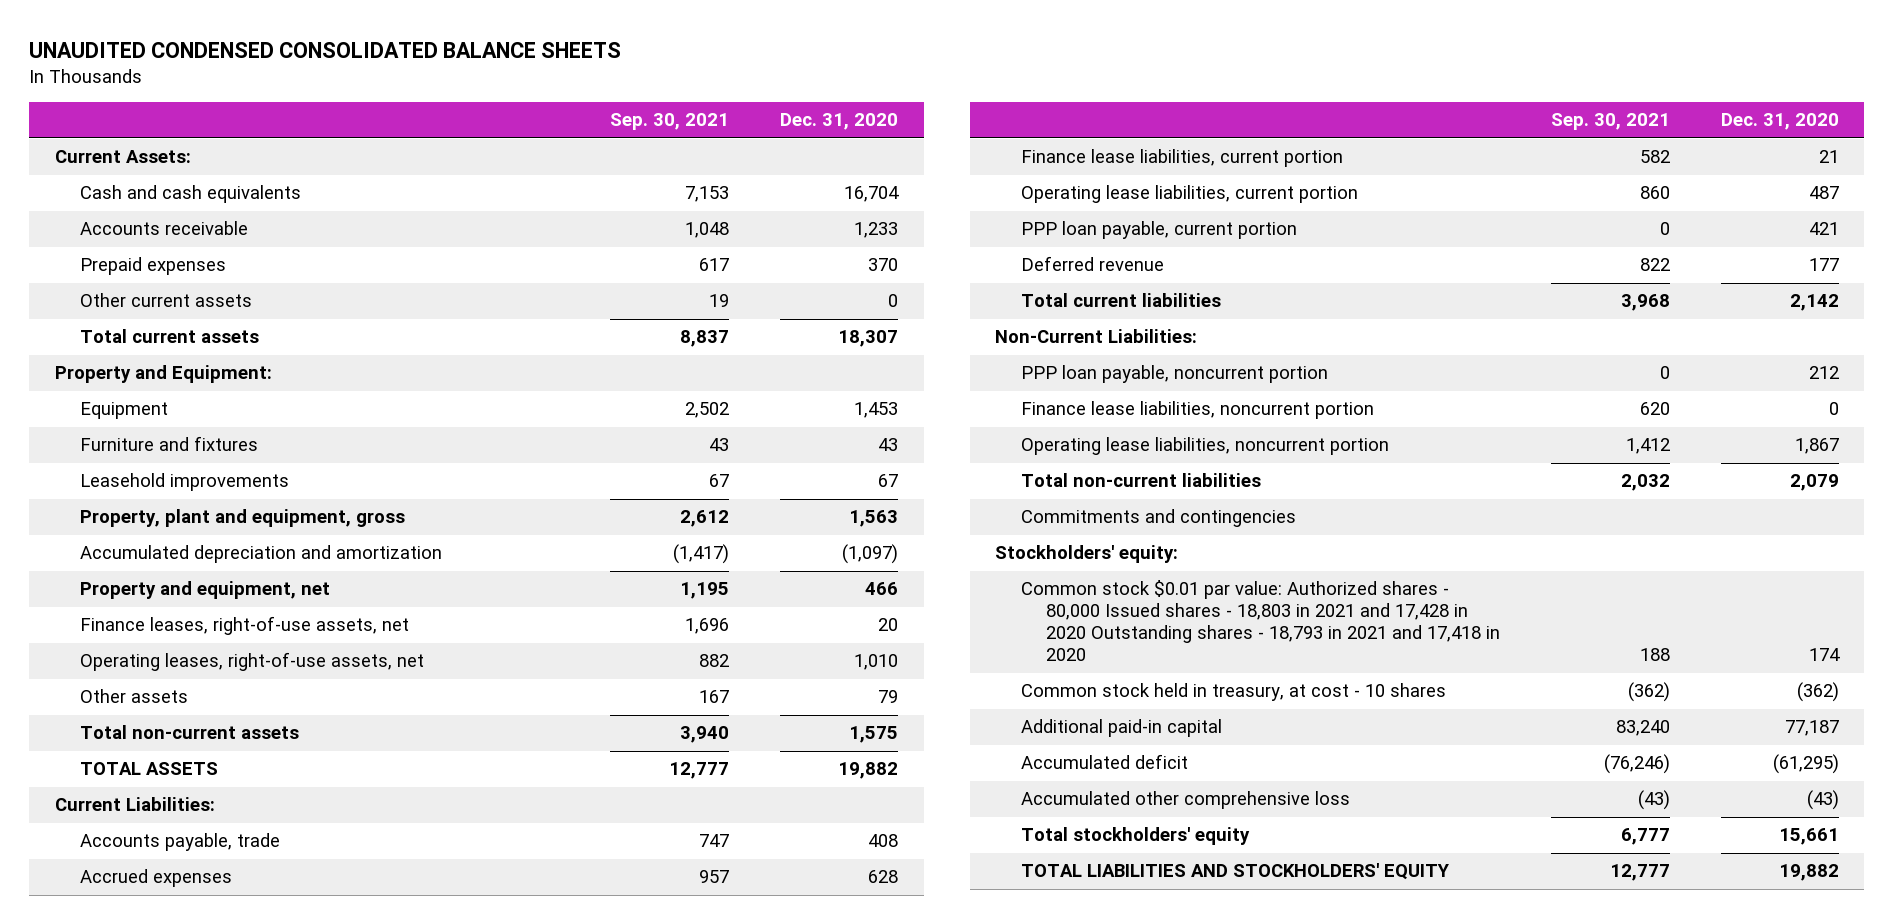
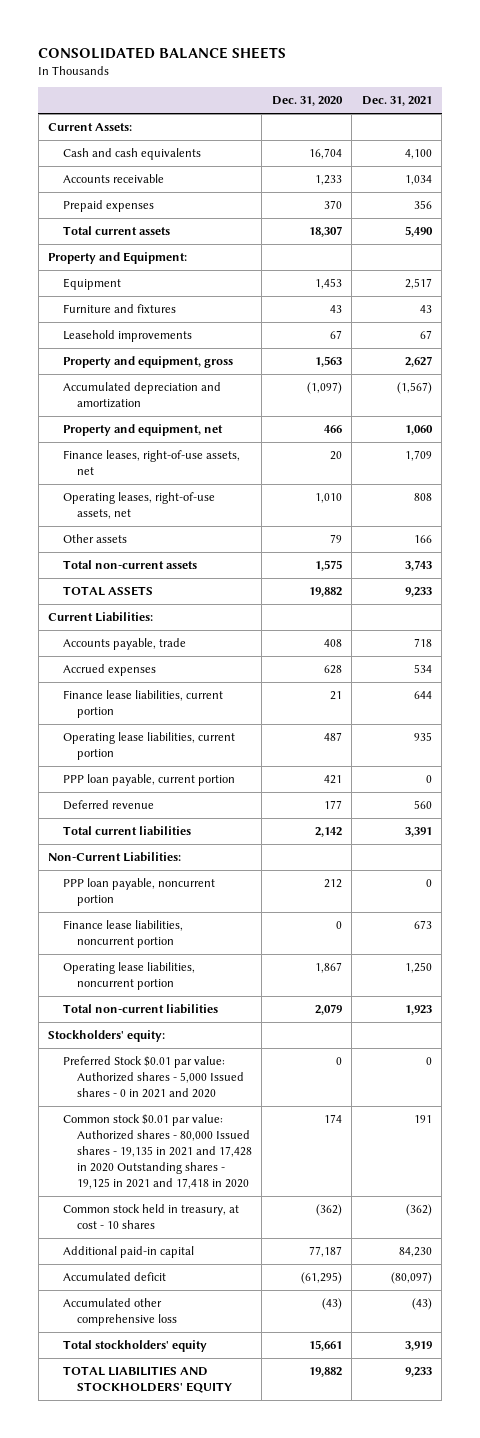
- UNAUDITED CONDENSED CONSOLIDATED BALANCE SHEETS
+ CONSOLIDATED BALANCE SHEETS
- | Sep. 30, 2021 | Dec. 31, 2020
+ | Dec. 31, 2020 | Dec. 31, 2021
- Other current assets | 19 | 0
- Property, plant and equipment, gross | 2,612 | 1,563
+ Property and equipment, gross | 1,563 | 2,627
- Commitments and contingencies
- Common stock $0.01 par value: Authorized shares - 80,000 Issued shares - 18,803 in 2021 and 17,428 in 2020 Outstanding shares - 18,793 in 2021 and 17,418 in 2020 | 188 | 174
+ Preferred Stock $0.01 par value: Authorized shares - 5,000 Issued shares - 0 in 2021 and 2020 | 0 | 0
+ Common stock $0.01 par value: Authorized shares - 80,000 Issued shares - 19,135 in 2021 and 17,428 in 2020 Outstanding shares - 19,125 in 2021 and 17,418 in 2020 | 174 | 191

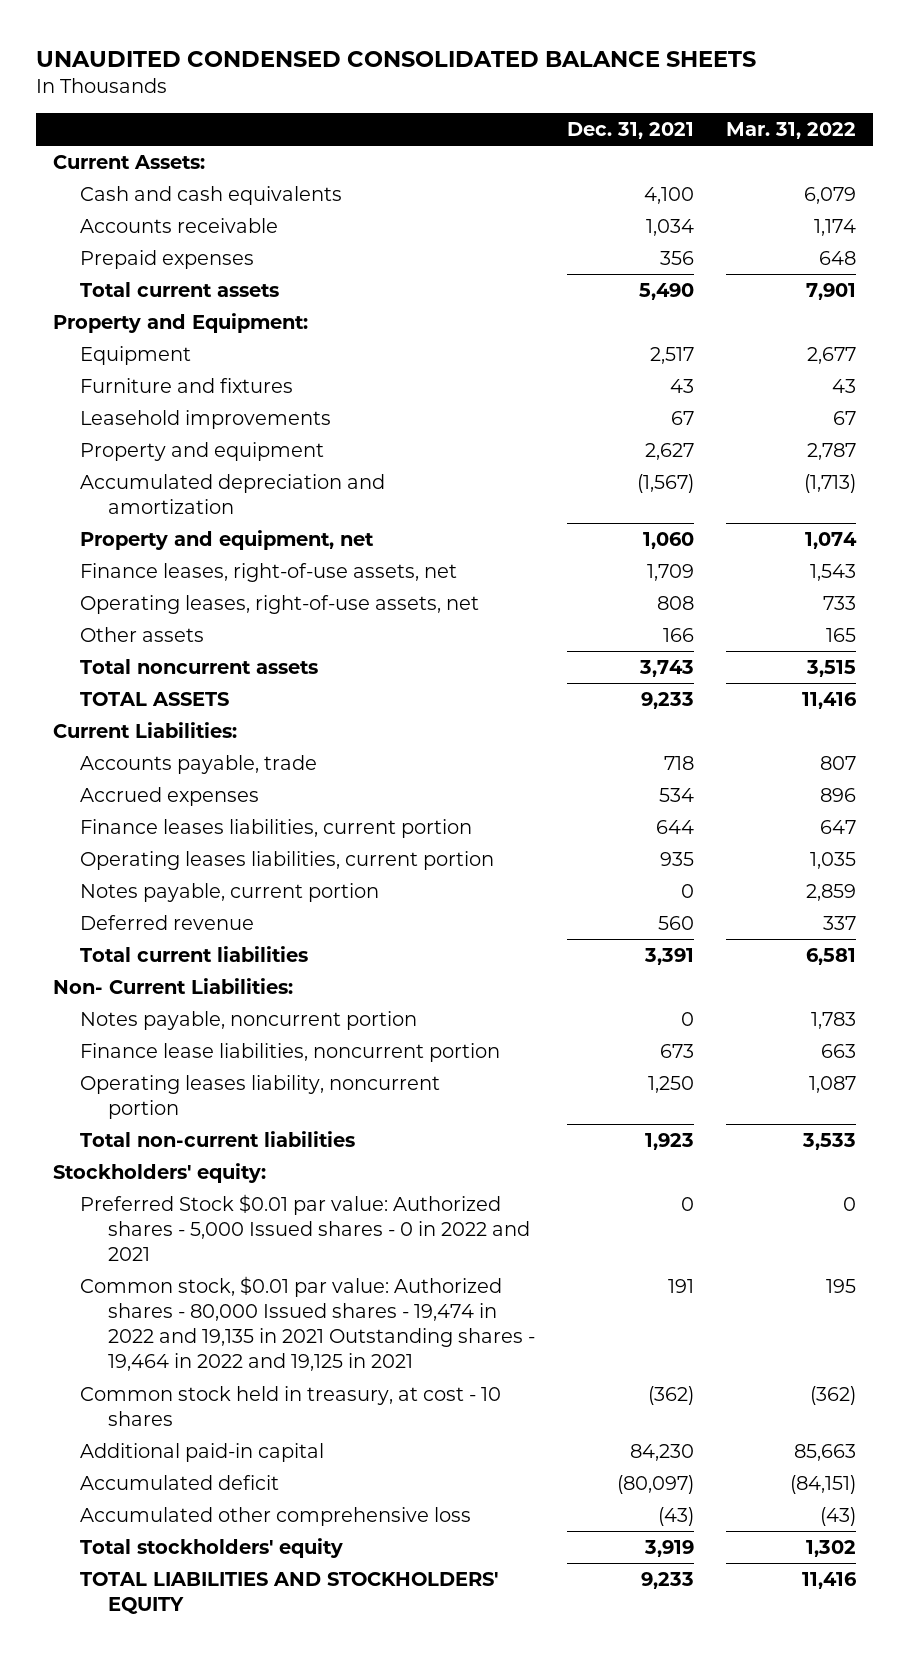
- CONSOLIDATED BALANCE SHEETS
+ UNAUDITED CONDENSED CONSOLIDATED BALANCE SHEETS
- | Dec. 31, 2020 | Dec. 31, 2021
+ | Dec. 31, 2021 | Mar. 31, 2022
- Property and equipment, gross | 1,563 | 2,627
+ Property and equipment | 2,627 | 2,787
- Total non-current assets | 1,575 | 3,743
+ Total noncurrent assets | 3,743 | 3,515
- Finance lease liabilities, current portion | 21 | 644
- Operating lease liabilities, current portion | 487 | 935
- PPP loan payable, current portion | 421 | 0
+ Finance leases liabilities, current portion | 644 | 647
+ Operating leases liabilities, current portion | 935 | 1,035
+ Notes payable, current portion | 0 | 2,859
- Non-Current Liabilities:
- PPP loan payable, noncurrent portion | 212 | 0
+ Non- Current Liabilities:
+ Notes payable, noncurrent portion | 0 | 1,783
- Operating lease liabilities, noncurrent portion | 1,867 | 1,250
+ Operating leases liability, noncurrent portion | 1,250 | 1,087
- Preferred Stock $0.01 par value: Authorized shares - 5,000 Issued shares - 0 in 2021 and 2020 | 0 | 0
- Common stock $0.01 par value: Authorized shares - 80,000 Issued shares - 19,135 in 2021 and 17,428 in 2020 Outstanding shares - 19,125 in 2021 and 17,418 in 2020 | 174 | 191
+ Preferred Stock $0.01 par value: Authorized shares - 5,000 Issued shares - 0 in 2022 and 2021 | 0 | 0
+ Common stock, $0.01 par value: Authorized shares - 80,000 Issued shares - 19,474 in 2022 and 19,135 in 2021 Outstanding shares - 19,464 in 2022 and 19,125 in 2021 | 191 | 195

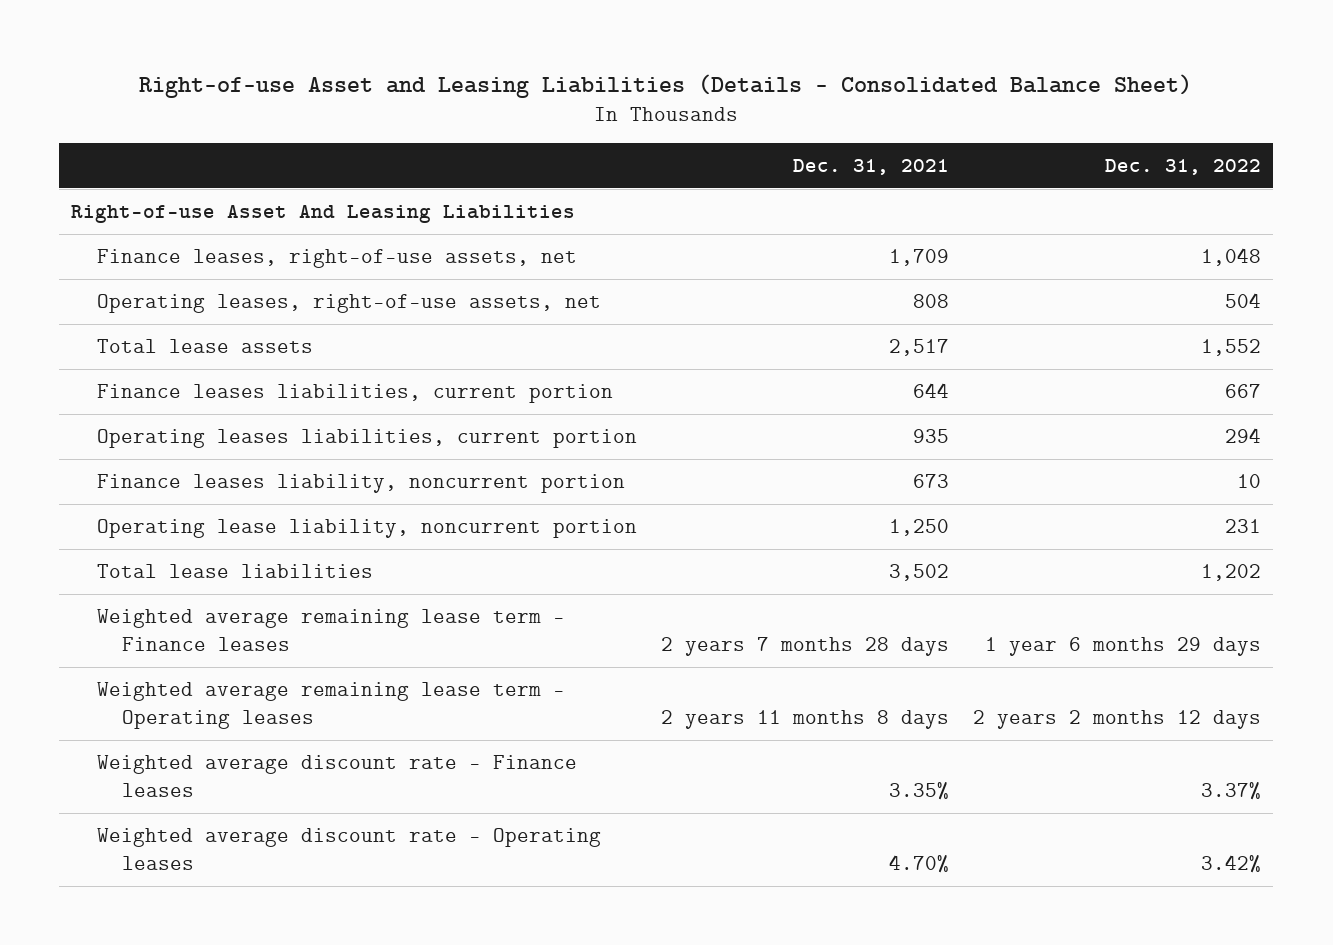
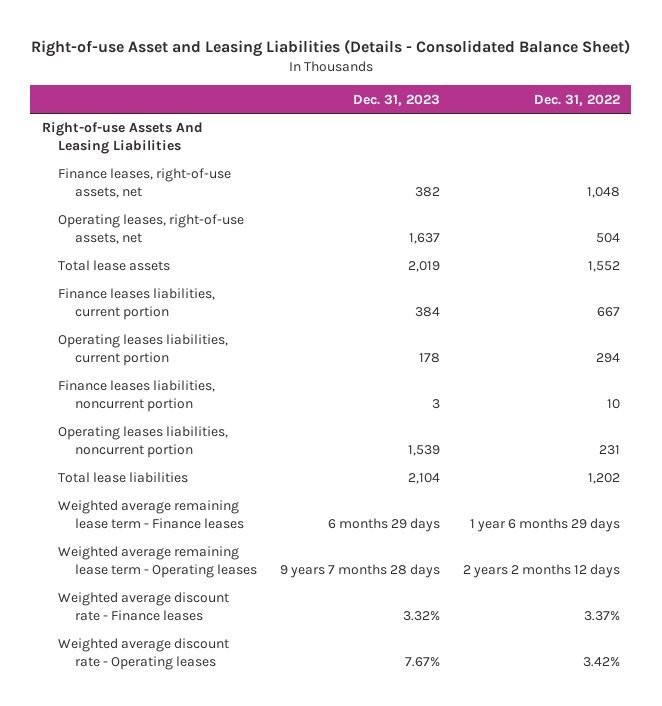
- | Dec. 31, 2021 | Dec. 31, 2022
+ | Dec. 31, 2023 | Dec. 31, 2022
- Right-of-use Asset And Leasing Liabilities
+ Right-of-use Assets And Leasing Liabilities
- Finance leases liability, noncurrent portion | 673 | 10
- Operating lease liability, noncurrent portion | 1,250 | 231
+ Finance leases liabilities, noncurrent portion | 3 | 10
+ Operating leases liabilities, noncurrent portion | 1,539 | 231

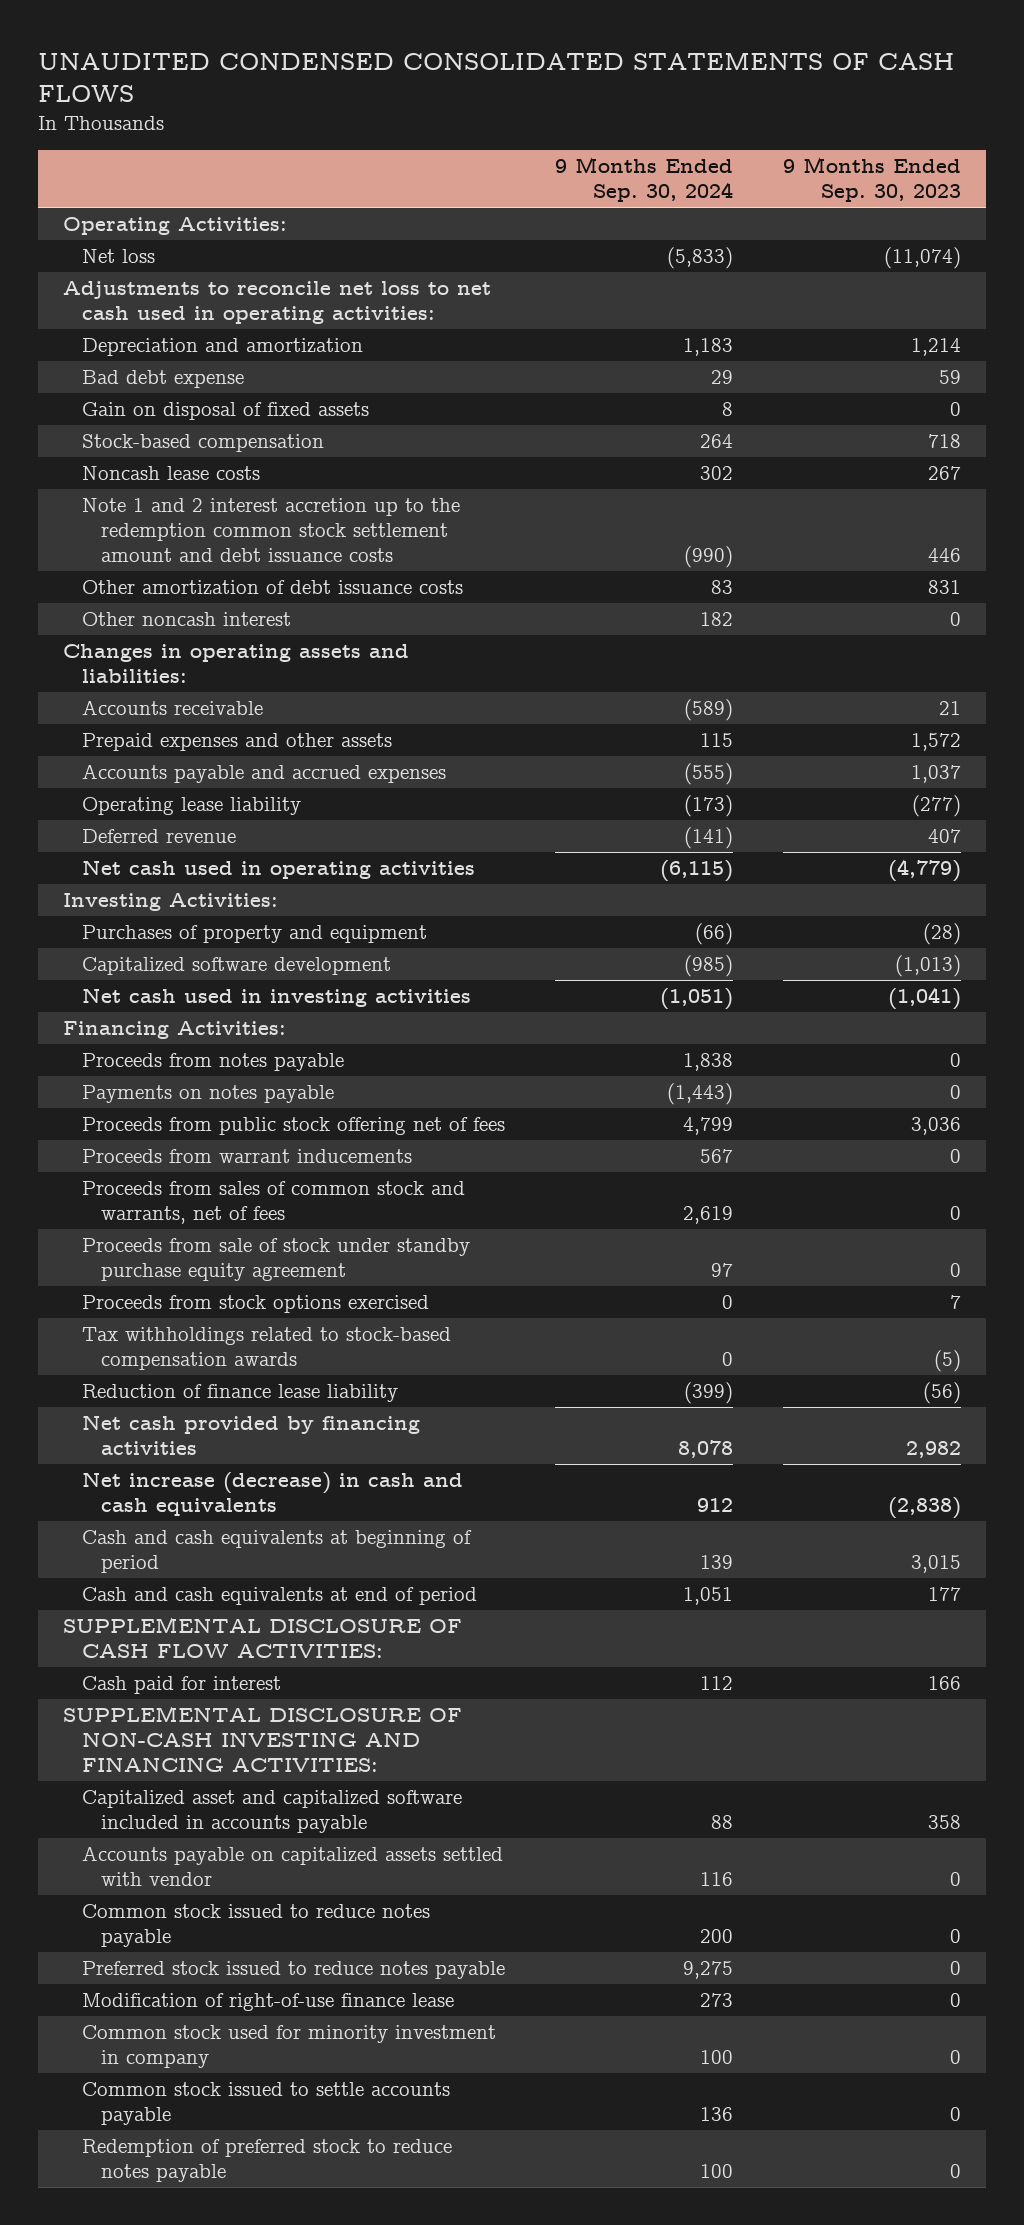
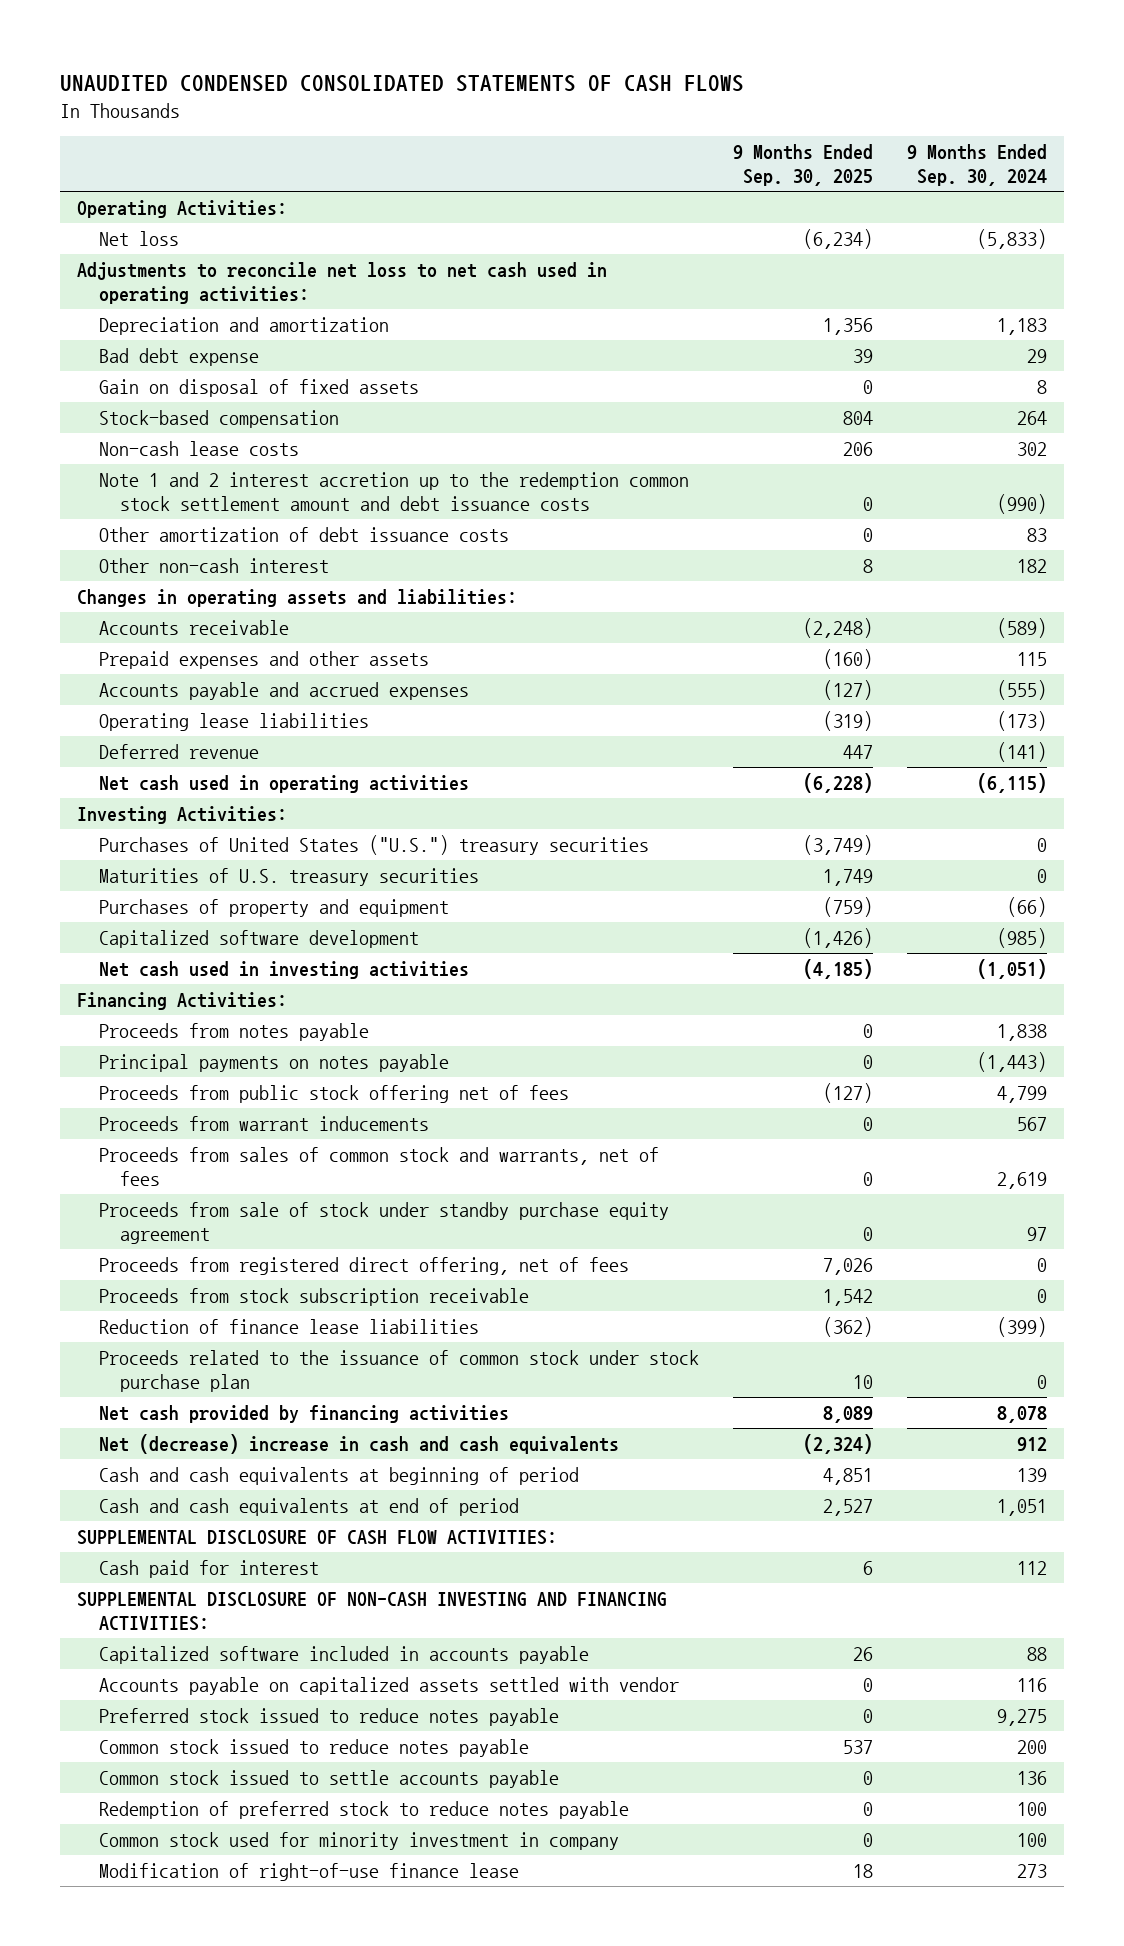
- | 9 Months Ended Sep. 30, 2024 | 9 Months Ended Sep. 30, 2023
+ | 9 Months Ended Sep. 30, 2025 | 9 Months Ended Sep. 30, 2024
- Noncash lease costs | 302 | 267
+ Non-cash lease costs | 206 | 302
- Other noncash interest | 182 | 0
+ Other non-cash interest | 8 | 182
- Operating lease liability | (173) | (277)
+ Operating lease liabilities | (319) | (173)
+ Purchases of United States ("U.S.") treasury securities | (3,749) | 0
+ Maturities of U.S. treasury securities | 1,749 | 0
- Payments on notes payable | (1,443) | 0
+ Principal payments on notes payable | 0 | (1,443)
- Proceeds from stock options exercised | 0 | 7
- Tax withholdings related to stock-based compensation awards | 0 | (5)
- Reduction of finance lease liability | (399) | (56)
+ Proceeds from registered direct offering, net of fees | 7,026 | 0
+ Proceeds from stock subscription receivable | 1,542 | 0
+ Reduction of finance lease liabilities | (362) | (399)
+ Proceeds related to the issuance of common stock under stock purchase plan | 10 | 0
- Net increase (decrease) in cash and cash equivalents | 912 | (2,838)
+ Net (decrease) increase in cash and cash equivalents | (2,324) | 912
- Capitalized asset and capitalized software included in accounts payable | 88 | 358
+ Capitalized software included in accounts payable | 26 | 88
moved down: Common stock issued to reduce notes payable | 537 | 200
moved down: Common stock used for minority investment in company | 0 | 100
moved down: Modification of right-of-use finance lease | 18 | 273

